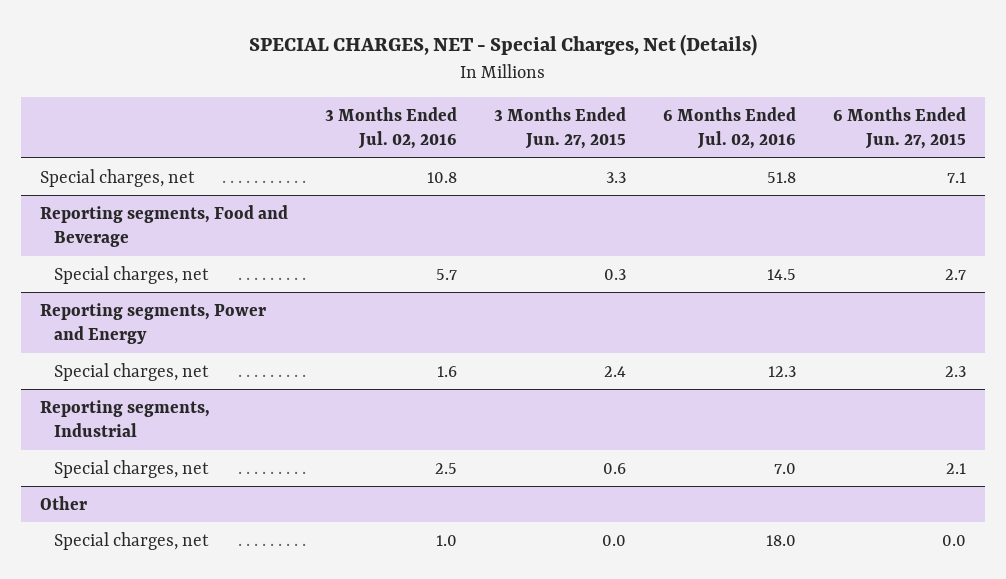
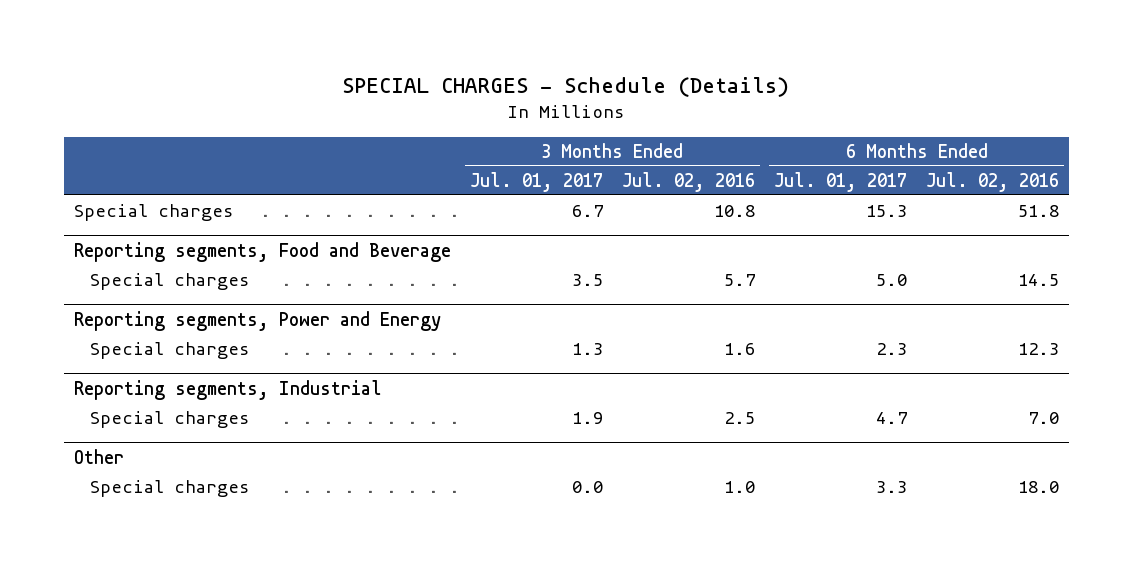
- SPECIAL CHARGES, NET - Special Charges, Net (Details)
+ SPECIAL CHARGES - Schedule (Details)
- | 3 Months Ended Jul. 02, 2016 | 3 Months Ended Jun. 27, 2015 | 6 Months Ended Jul. 02, 2016 | 6 Months Ended Jun. 27, 2015
+ | 3 Months Ended Jul. 01, 2017 | 3 Months Ended Jul. 02, 2016 | 6 Months Ended Jul. 01, 2017 | 6 Months Ended Jul. 02, 2016
- Special charges, net | 10.8 | 3.3 | 51.8 | 7.1
+ Special charges | 6.7 | 10.8 | 15.3 | 51.8
@ Reporting segments, Food and Beverage
- Special charges, net | 5.7 | 0.3 | 14.5 | 2.7
+ Special charges | 3.5 | 5.7 | 5.0 | 14.5
@ Reporting segments, Power and Energy
- Special charges, net | 1.6 | 2.4 | 12.3 | 2.3
+ Special charges | 1.3 | 1.6 | 2.3 | 12.3
@ Reporting segments, Industrial
- Special charges, net | 2.5 | 0.6 | 7.0 | 2.1
+ Special charges | 1.9 | 2.5 | 4.7 | 7.0
@ Other
- Special charges, net | 1.0 | 0.0 | 18.0 | 0.0
+ Special charges | 0.0 | 1.0 | 3.3 | 18.0

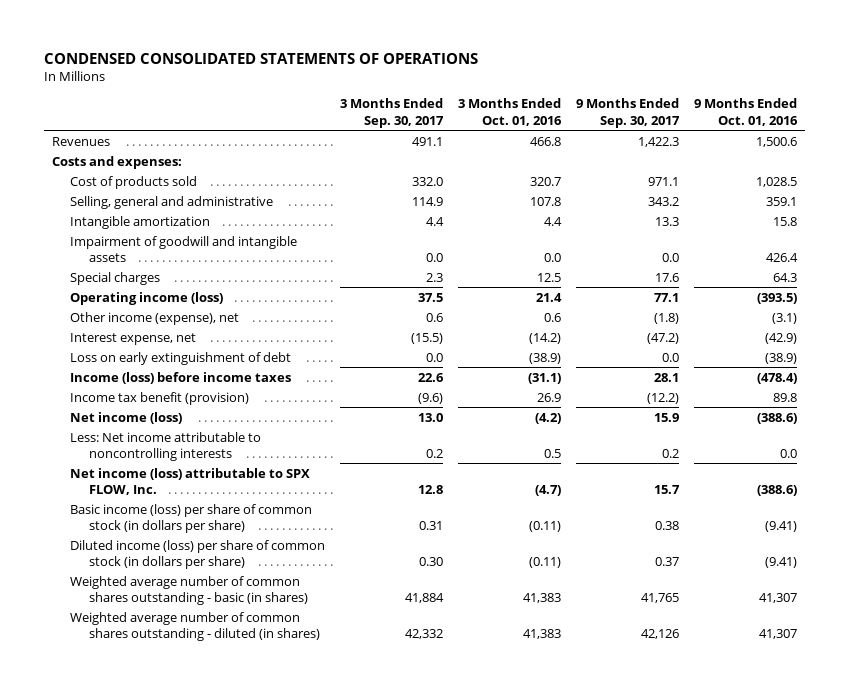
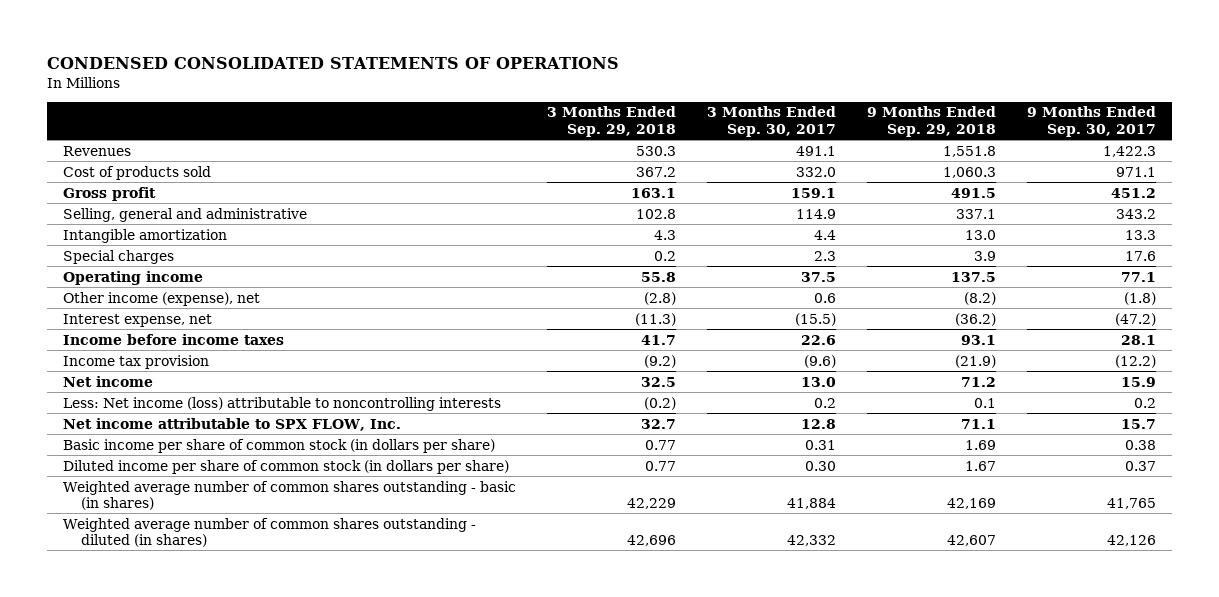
- | 3 Months Ended Sep. 30, 2017 | 3 Months Ended Oct. 01, 2016 | 9 Months Ended Sep. 30, 2017 | 9 Months Ended Oct. 01, 2016
+ | 3 Months Ended Sep. 29, 2018 | 3 Months Ended Sep. 30, 2017 | 9 Months Ended Sep. 29, 2018 | 9 Months Ended Sep. 30, 2017
- Costs and expenses:
+ Gross profit | 163.1 | 159.1 | 491.5 | 451.2
- Impairment of goodwill and intangible assets | 0.0 | 0.0 | 0.0 | 426.4
- Operating income (loss) | 37.5 | 21.4 | 77.1 | (393.5)
+ Operating income | 55.8 | 37.5 | 137.5 | 77.1
- Loss on early extinguishment of debt | 0.0 | (38.9) | 0.0 | (38.9)
- Income (loss) before income taxes | 22.6 | (31.1) | 28.1 | (478.4)
- Income tax benefit (provision) | (9.6) | 26.9 | (12.2) | 89.8
- Net income (loss) | 13.0 | (4.2) | 15.9 | (388.6)
- Less: Net income attributable to noncontrolling interests | 0.2 | 0.5 | 0.2 | 0.0
- Net income (loss) attributable to SPX FLOW, Inc. | 12.8 | (4.7) | 15.7 | (388.6)
- Basic income (loss) per share of common stock (in dollars per share) | 0.31 | (0.11) | 0.38 | (9.41)
- Diluted income (loss) per share of common stock (in dollars per share) | 0.30 | (0.11) | 0.37 | (9.41)
+ Income before income taxes | 41.7 | 22.6 | 93.1 | 28.1
+ Income tax provision | (9.2) | (9.6) | (21.9) | (12.2)
+ Net income | 32.5 | 13.0 | 71.2 | 15.9
+ Less: Net income (loss) attributable to noncontrolling interests | (0.2) | 0.2 | 0.1 | 0.2
+ Net income attributable to SPX FLOW, Inc. | 32.7 | 12.8 | 71.1 | 15.7
+ Basic income per share of common stock (in dollars per share) | 0.77 | 0.31 | 1.69 | 0.38
+ Diluted income per share of common stock (in dollars per share) | 0.77 | 0.30 | 1.67 | 0.37

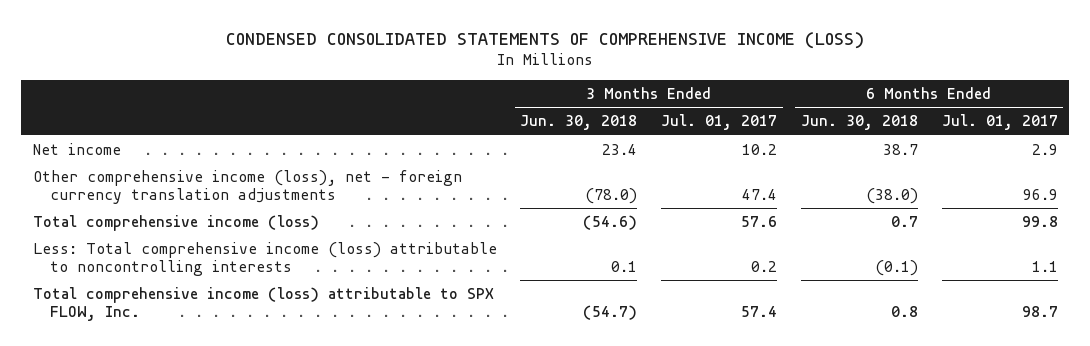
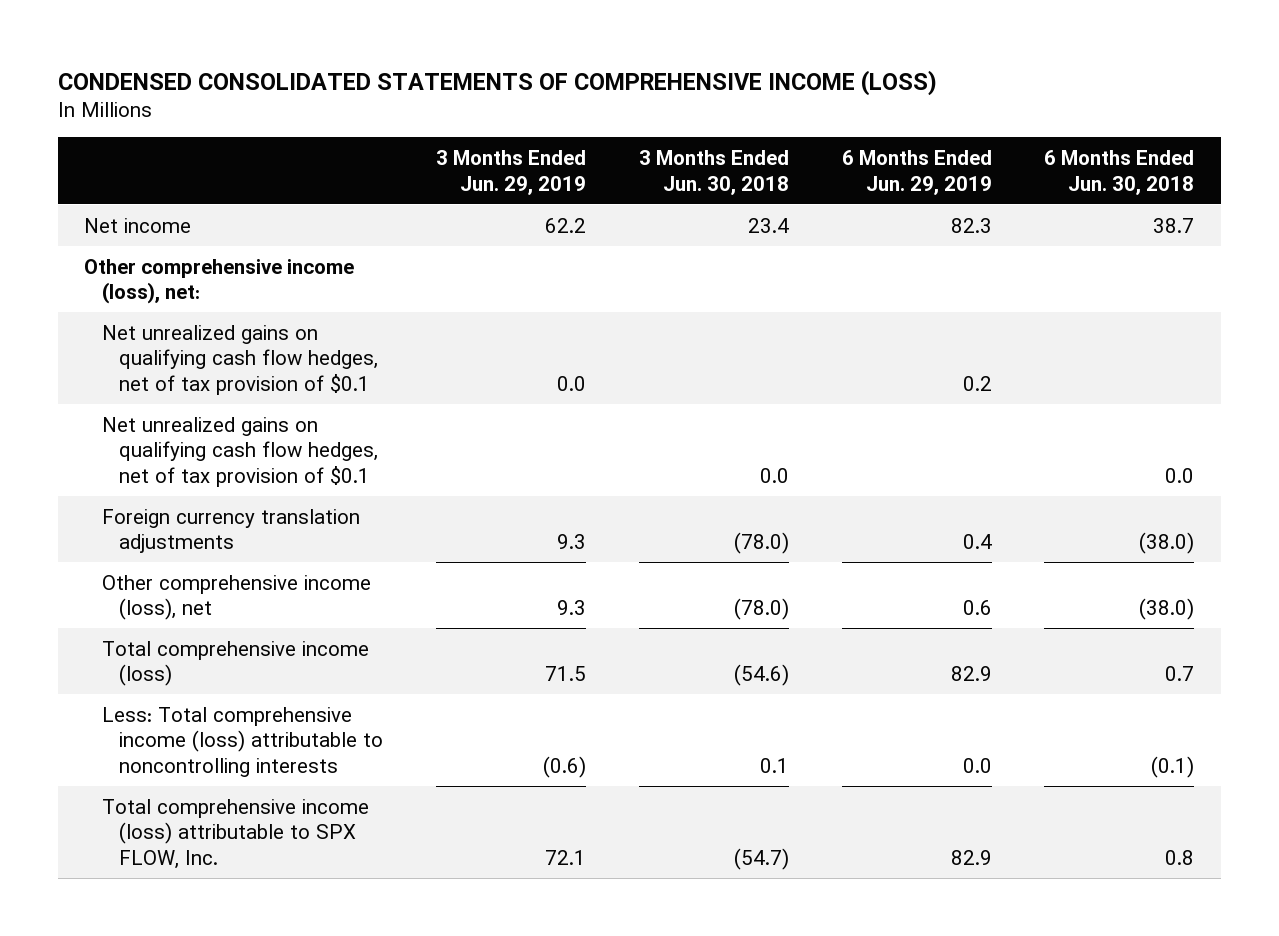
- | 3 Months Ended Jun. 30, 2018 | 3 Months Ended Jul. 01, 2017 | 6 Months Ended Jun. 30, 2018 | 6 Months Ended Jul. 01, 2017
+ | 3 Months Ended Jun. 29, 2019 | 3 Months Ended Jun. 30, 2018 | 6 Months Ended Jun. 29, 2019 | 6 Months Ended Jun. 30, 2018
- Other comprehensive income (loss), net - foreign currency translation adjustments | (78.0) | 47.4 | (38.0) | 96.9
+ Other comprehensive income (loss), net:
+ Net unrealized gains on qualifying cash flow hedges, net of tax provision of $0.1 | 0.0 | | 0.2 |
+ Net unrealized gains on qualifying cash flow hedges, net of tax provision of $0.1 | | 0.0 | | 0.0
+ Foreign currency translation adjustments | 9.3 | (78.0) | 0.4 | (38.0)
+ Other comprehensive income (loss), net | 9.3 | (78.0) | 0.6 | (38.0)

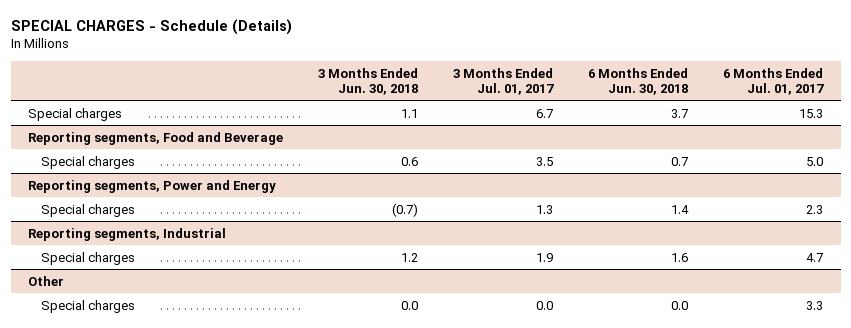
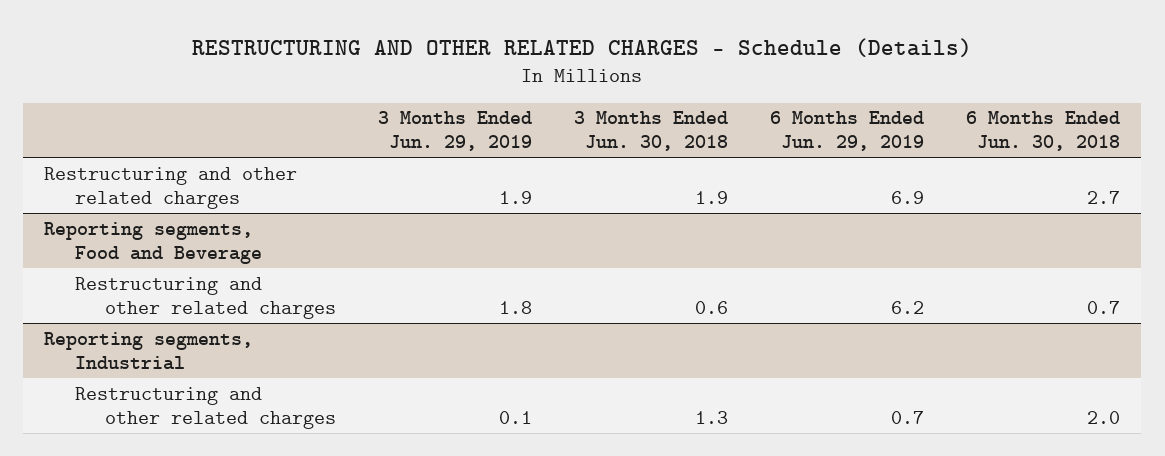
- SPECIAL CHARGES - Schedule (Details)
+ RESTRUCTURING AND OTHER RELATED CHARGES - Schedule (Details)
- | 3 Months Ended Jun. 30, 2018 | 3 Months Ended Jul. 01, 2017 | 6 Months Ended Jun. 30, 2018 | 6 Months Ended Jul. 01, 2017
+ | 3 Months Ended Jun. 29, 2019 | 3 Months Ended Jun. 30, 2018 | 6 Months Ended Jun. 29, 2019 | 6 Months Ended Jun. 30, 2018
- Special charges | 1.1 | 6.7 | 3.7 | 15.3
+ Restructuring and other related charges | 1.9 | 1.9 | 6.9 | 2.7
@ Reporting segments, Food and Beverage
- Special charges | 0.6 | 3.5 | 0.7 | 5.0
- Reporting segments, Power and Energy
- Special charges | (0.7) | 1.3 | 1.4 | 2.3
@ Reporting segments, Food and Beverage
+ Restructuring and other related charges | 1.8 | 0.6 | 6.2 | 0.7
@ Reporting segments, Industrial
- Special charges | 1.2 | 1.9 | 1.6 | 4.7
- Other
- Special charges | 0.0 | 0.0 | 0.0 | 3.3
@ Reporting segments, Industrial
+ Restructuring and other related charges | 0.1 | 1.3 | 0.7 | 2.0

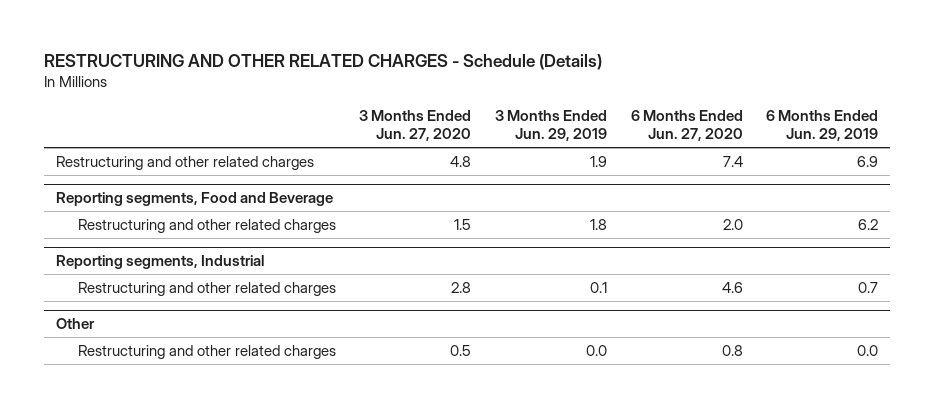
- | 3 Months Ended Jun. 29, 2019 | 3 Months Ended Jun. 30, 2018 | 6 Months Ended Jun. 29, 2019 | 6 Months Ended Jun. 30, 2018
+ | 3 Months Ended Jun. 27, 2020 | 3 Months Ended Jun. 29, 2019 | 6 Months Ended Jun. 27, 2020 | 6 Months Ended Jun. 29, 2019
+ Other
+ Restructuring and other related charges | 0.5 | 0.0 | 0.8 | 0.0

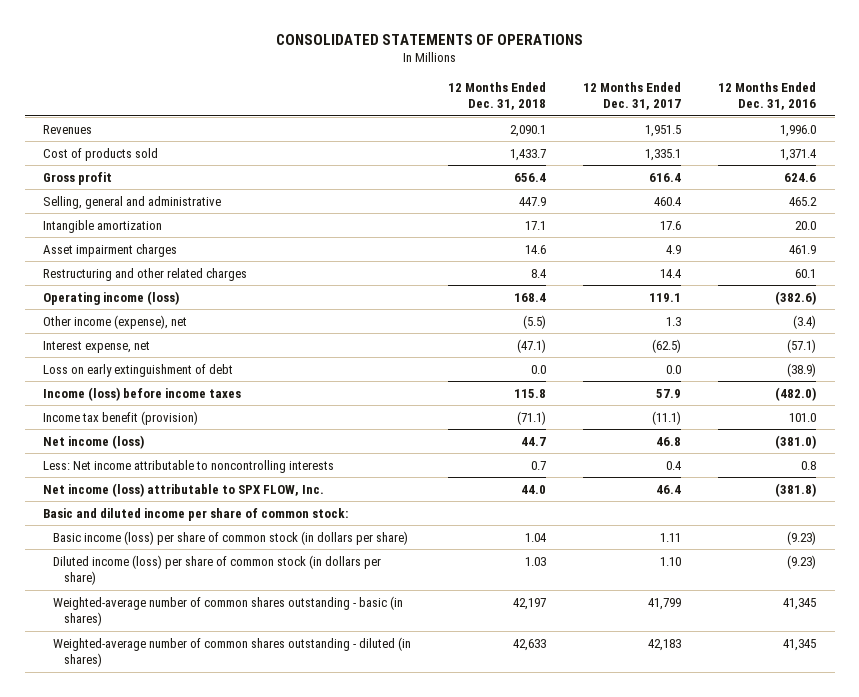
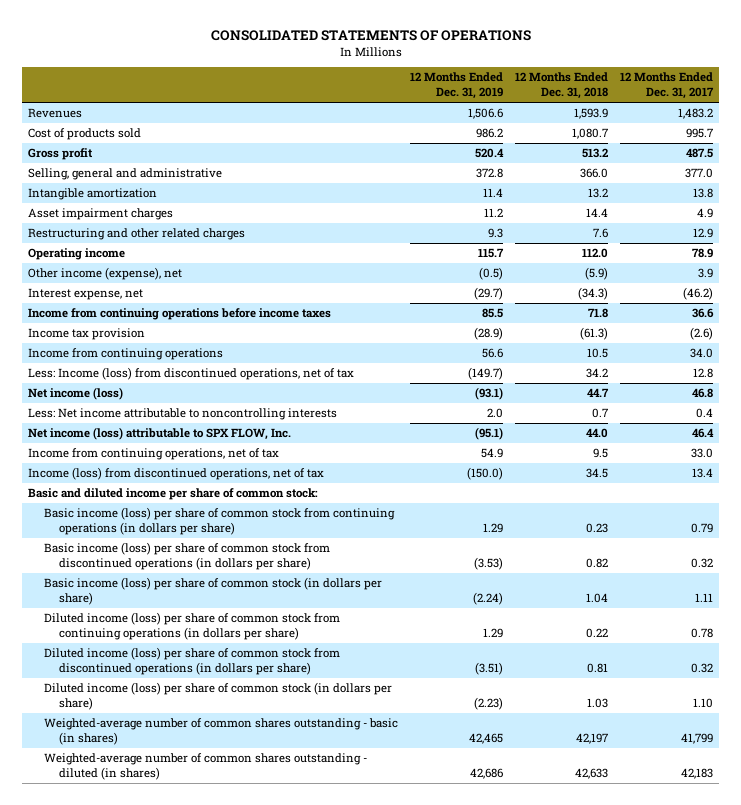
- | 12 Months Ended Dec. 31, 2018 | 12 Months Ended Dec. 31, 2017 | 12 Months Ended Dec. 31, 2016
+ | 12 Months Ended Dec. 31, 2019 | 12 Months Ended Dec. 31, 2018 | 12 Months Ended Dec. 31, 2017
- Revenues | 2,090.1 | 1,951.5 | 1,996.0
- Cost of products sold | 1,433.7 | 1,335.1 | 1,371.4
- Gross profit | 656.4 | 616.4 | 624.6
- Selling, general and administrative | 447.9 | 460.4 | 465.2
- Intangible amortization | 17.1 | 17.6 | 20.0
- Asset impairment charges | 14.6 | 4.9 | 461.9
- Restructuring and other related charges | 8.4 | 14.4 | 60.1
- Operating income (loss) | 168.4 | 119.1 | (382.6)
- Other income (expense), net | (5.5) | 1.3 | (3.4)
- Interest expense, net | (47.1) | (62.5) | (57.1)
- Loss on early extinguishment of debt | 0.0 | 0.0 | (38.9)
- Income (loss) before income taxes | 115.8 | 57.9 | (482.0)
- Income tax benefit (provision) | (71.1) | (11.1) | 101.0
+ Revenues | 1,506.6 | 1,593.9 | 1,483.2
+ Cost of products sold | 986.2 | 1,080.7 | 995.7
+ Gross profit | 520.4 | 513.2 | 487.5
+ Selling, general and administrative | 372.8 | 366.0 | 377.0
+ Intangible amortization | 11.4 | 13.2 | 13.8
+ Asset impairment charges | 11.2 | 14.4 | 4.9
+ Restructuring and other related charges | 9.3 | 7.6 | 12.9
+ Operating income | 115.7 | 112.0 | 78.9
+ Other income (expense), net | (0.5) | (5.9) | 3.9
+ Interest expense, net | (29.7) | (34.3) | (46.2)
+ Income from continuing operations before income taxes | 85.5 | 71.8 | 36.6
+ Income tax provision | (28.9) | (61.3) | (2.6)
+ Income from continuing operations | 56.6 | 10.5 | 34.0
+ Less: Income (loss) from discontinued operations, net of tax | (149.7) | 34.2 | 12.8
+ Income from continuing operations, net of tax | 54.9 | 9.5 | 33.0
+ Income (loss) from discontinued operations, net of tax | (150.0) | 34.5 | 13.4
+ Basic income (loss) per share of common stock from continuing operations (in dollars per share) | 1.29 | 0.23 | 0.79
+ Basic income (loss) per share of common stock from discontinued operations (in dollars per share) | (3.53) | 0.82 | 0.32
+ Diluted income (loss) per share of common stock from continuing operations (in dollars per share) | 1.29 | 0.22 | 0.78
+ Diluted income (loss) per share of common stock from discontinued operations (in dollars per share) | (3.51) | 0.81 | 0.32

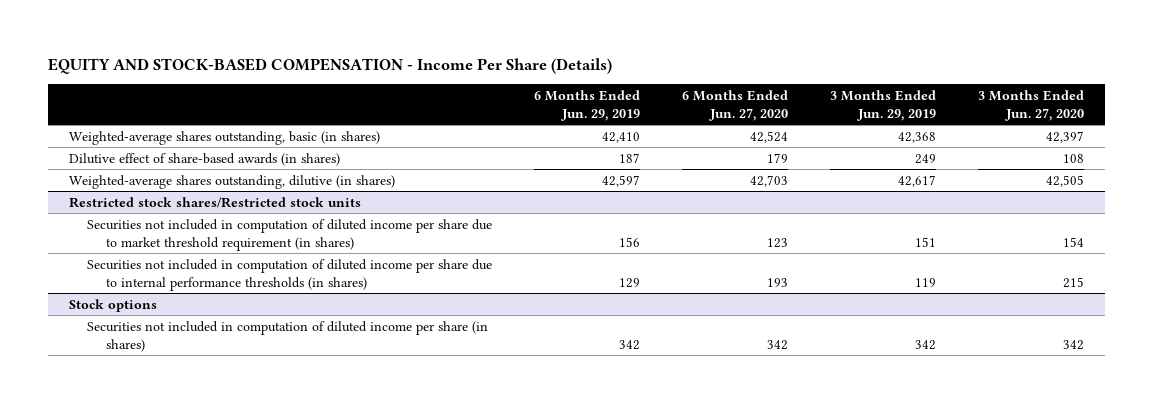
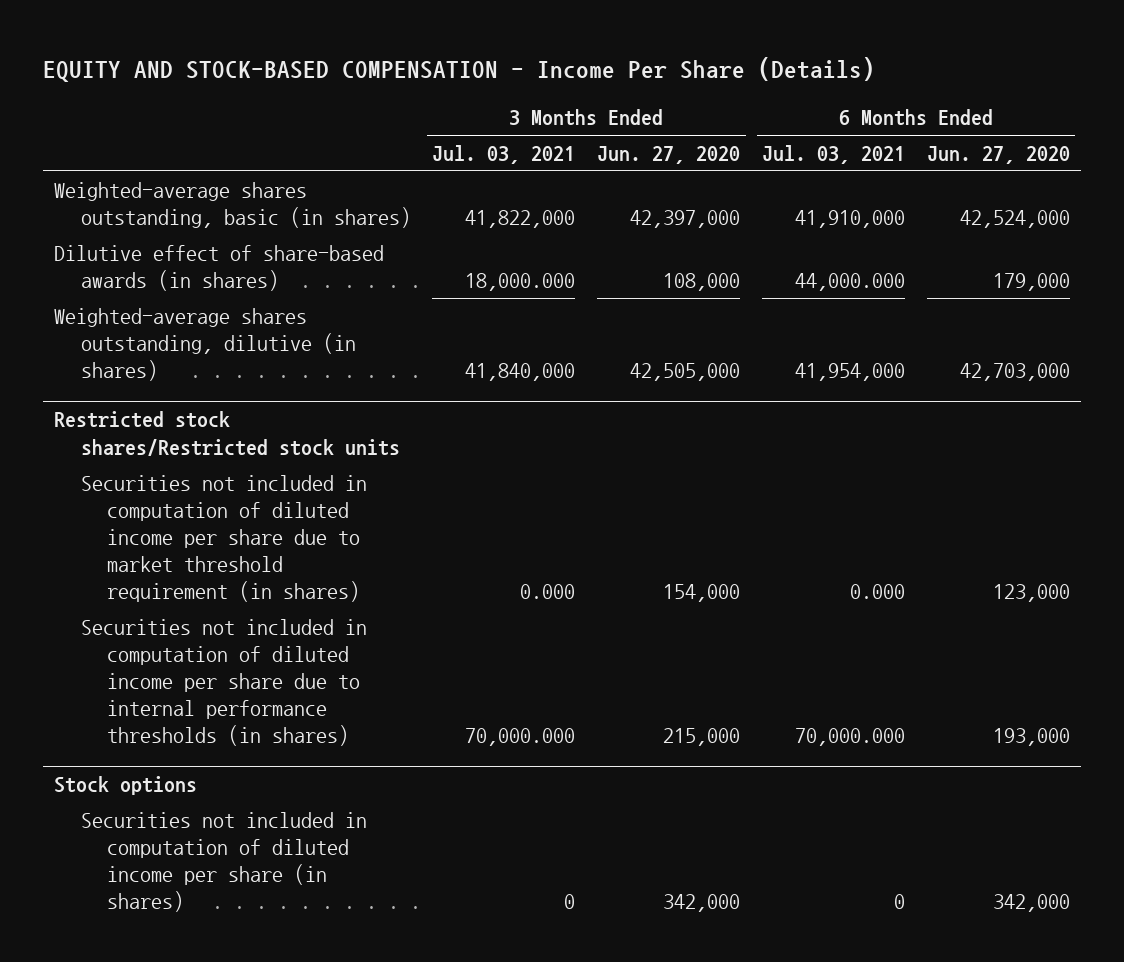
- | 6 Months Ended Jun. 29, 2019 | 6 Months Ended Jun. 27, 2020 | 3 Months Ended Jun. 29, 2019 | 3 Months Ended Jun. 27, 2020
+ | 3 Months Ended Jul. 03, 2021 | 3 Months Ended Jun. 27, 2020 | 6 Months Ended Jul. 03, 2021 | 6 Months Ended Jun. 27, 2020
- Weighted-average shares outstanding, basic (in shares) | 42,410 | 42,524 | 42,368 | 42,397
- Dilutive effect of share-based awards (in shares) | 187 | 179 | 249 | 108
- Weighted-average shares outstanding, dilutive (in shares) | 42,597 | 42,703 | 42,617 | 42,505
+ Weighted-average shares outstanding, basic (in shares) | 41,822,000 | 42,397,000 | 41,910,000 | 42,524,000
+ Dilutive effect of share-based awards (in shares) | 18,000.000 | 108,000 | 44,000.000 | 179,000
+ Weighted-average shares outstanding, dilutive (in shares) | 41,840,000 | 42,505,000 | 41,954,000 | 42,703,000
@ Restricted stock shares/Restricted stock units
- Securities not included in computation of diluted income per share due to market threshold requirement (in shares) | 156 | 123 | 151 | 154
- Securities not included in computation of diluted income per share due to internal performance thresholds (in shares) | 129 | 193 | 119 | 215
+ Securities not included in computation of diluted income per share due to market threshold requirement (in shares) | 0.000 | 154,000 | 0.000 | 123,000
+ Securities not included in computation of diluted income per share due to internal performance thresholds (in shares) | 70,000.000 | 215,000 | 70,000.000 | 193,000
@ Stock options
- Securities not included in computation of diluted income per share (in shares) | 342 | 342 | 342 | 342
+ Securities not included in computation of diluted income per share (in shares) | 0 | 342,000 | 0 | 342,000

